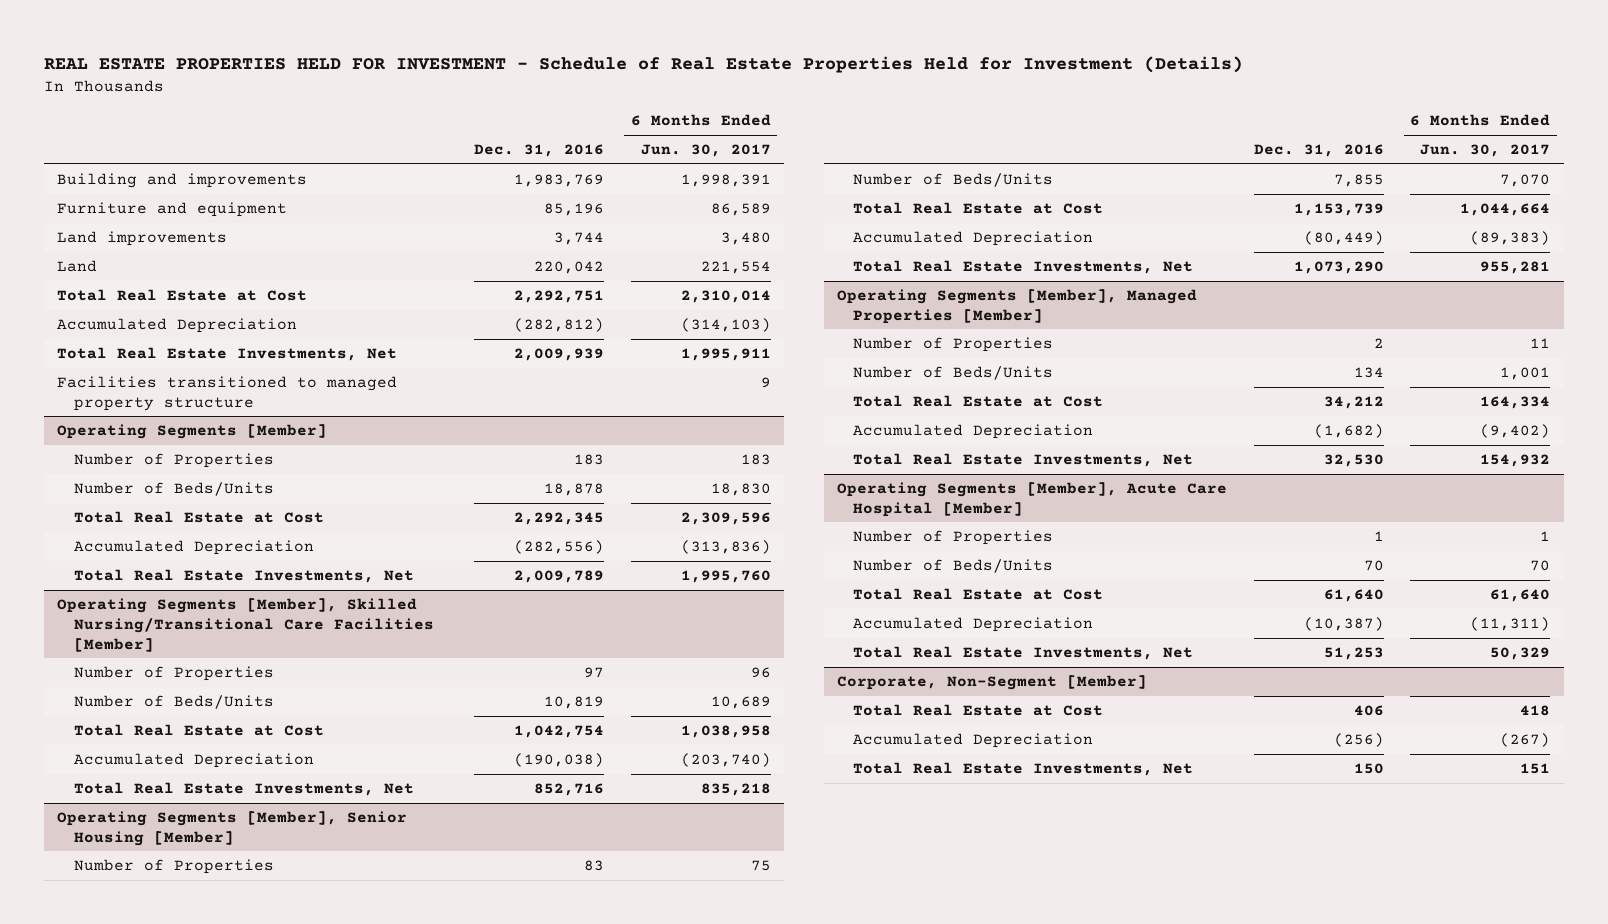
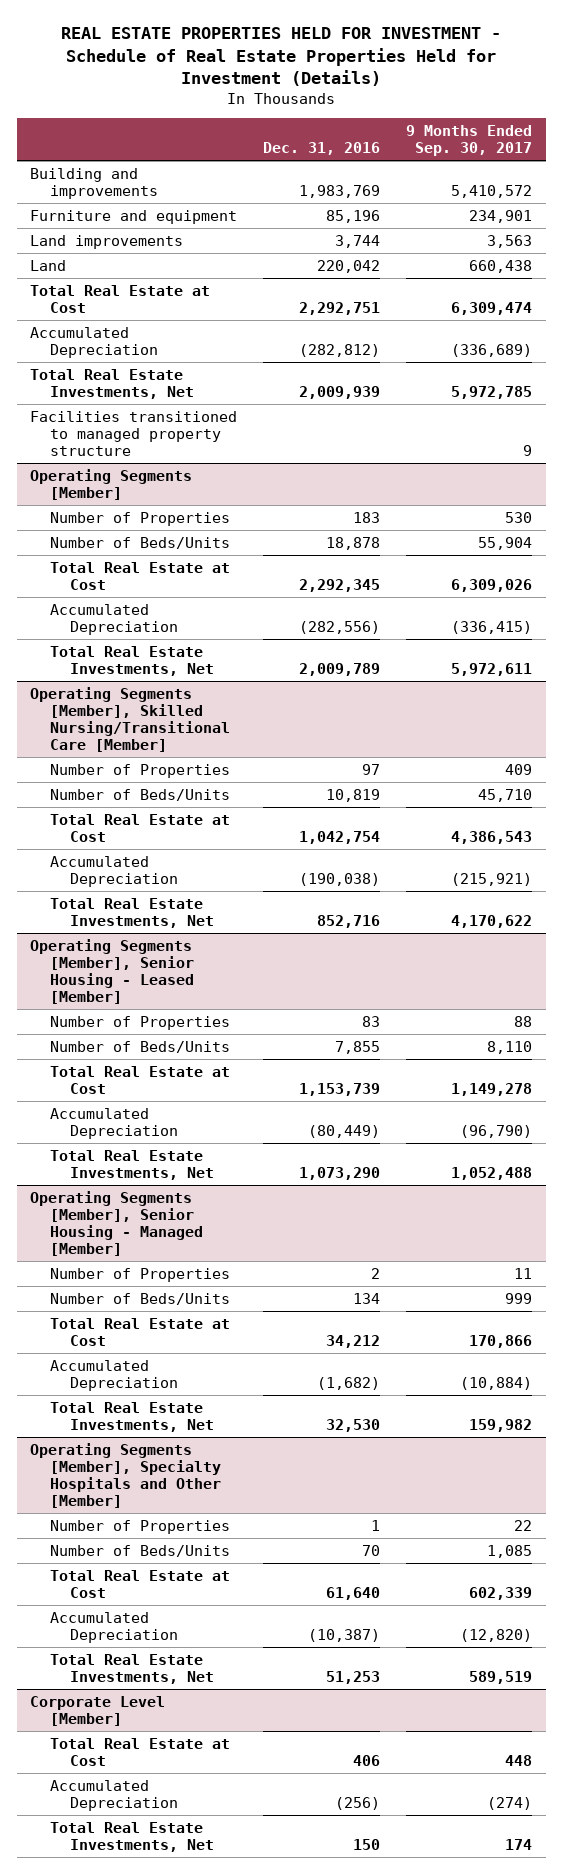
- | Dec. 31, 2016 | 6 Months Ended Jun. 30, 2017
+ | Dec. 31, 2016 | 9 Months Ended Sep. 30, 2017
- Operating Segments [Member], Skilled Nursing/Transitional Care Facilities [Member]
+ Operating Segments [Member], Skilled Nursing/Transitional Care [Member]
- Operating Segments [Member], Senior Housing [Member]
+ Operating Segments [Member], Senior Housing - Leased [Member]
- Operating Segments [Member], Managed Properties [Member]
+ Operating Segments [Member], Senior Housing - Managed [Member]
- Operating Segments [Member], Acute Care Hospital [Member]
+ Operating Segments [Member], Specialty Hospitals and Other [Member]
- Corporate, Non-Segment [Member]
+ Corporate Level [Member]

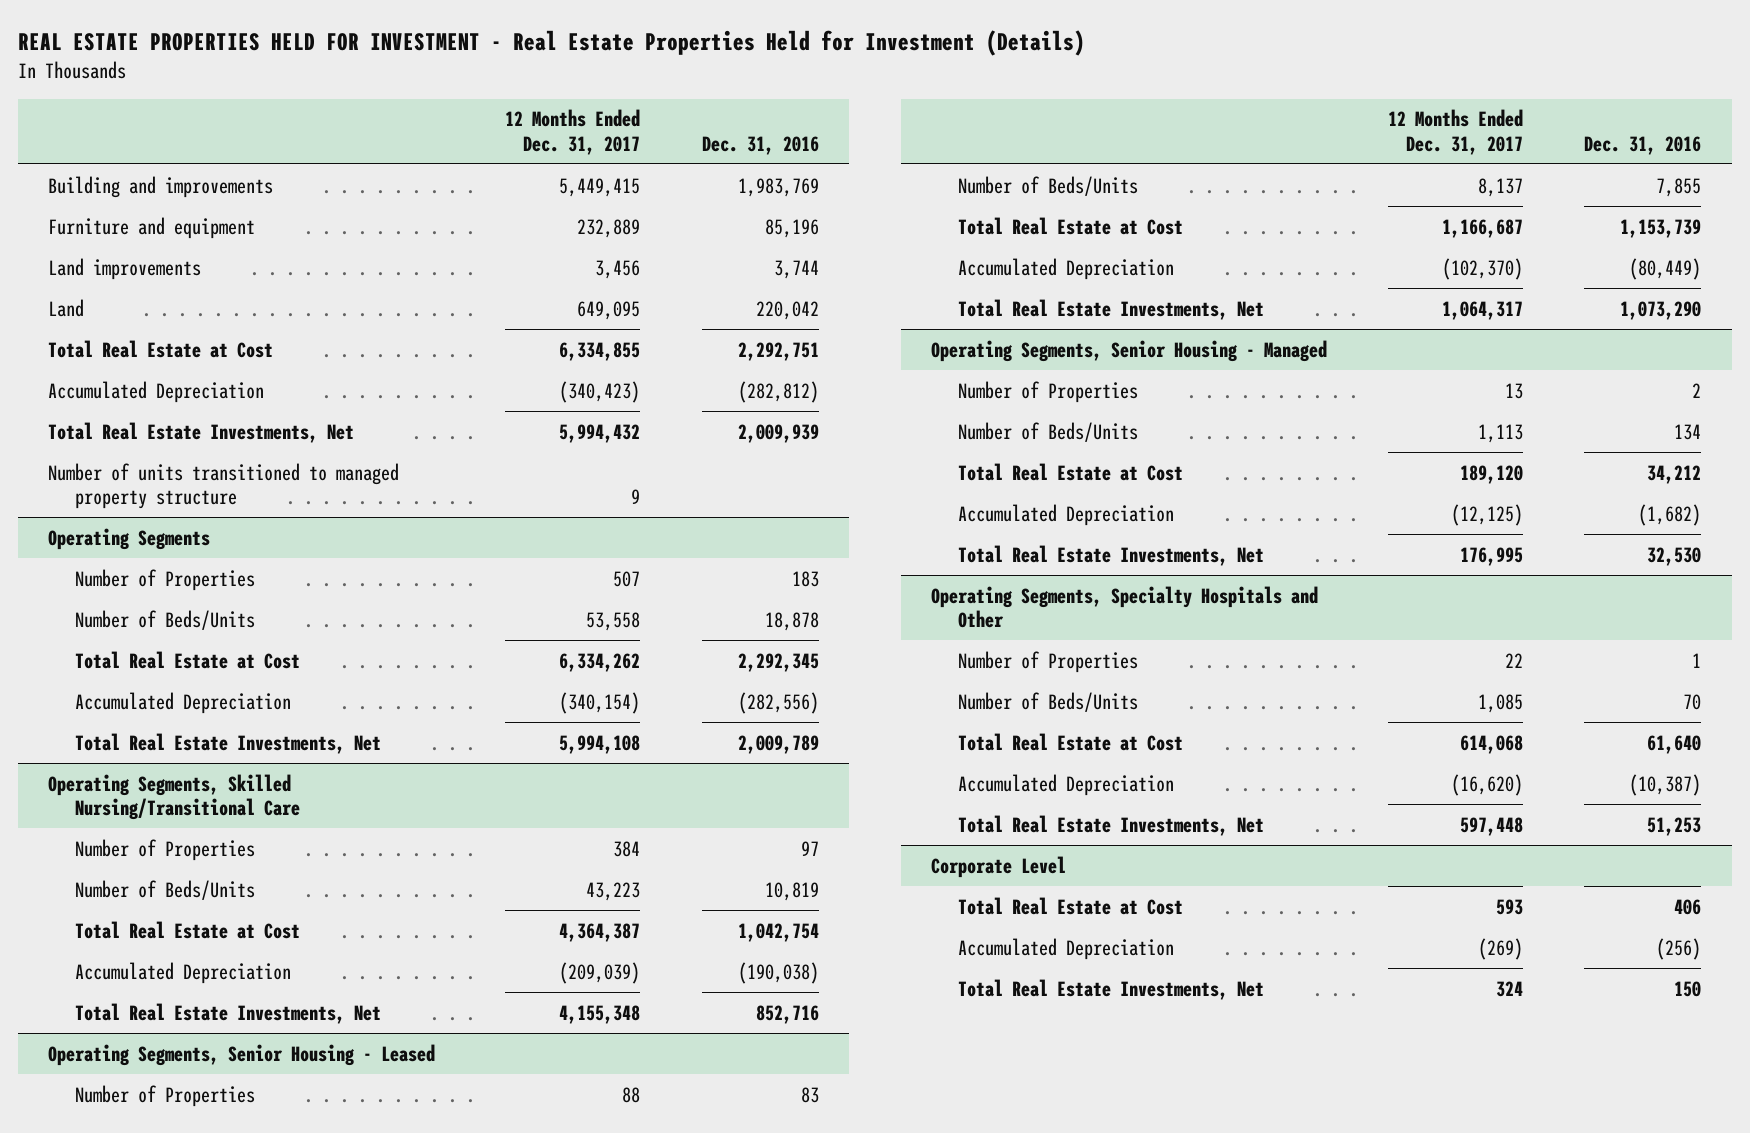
- REAL ESTATE PROPERTIES HELD FOR INVESTMENT - Schedule of Real Estate Properties Held for Investment (Details)
+ REAL ESTATE PROPERTIES HELD FOR INVESTMENT - Real Estate Properties Held for Investment (Details)
- | Dec. 31, 2016 | 9 Months Ended Sep. 30, 2017
+ | 12 Months Ended Dec. 31, 2017 | Dec. 31, 2016
- Facilities transitioned to managed property structure | | 9
- Operating Segments [Member]
+ Number of units transitioned to managed property structure | 9 |
+ Operating Segments
- Operating Segments [Member], Skilled Nursing/Transitional Care [Member]
+ Operating Segments, Skilled Nursing/Transitional Care
- Operating Segments [Member], Senior Housing - Leased [Member]
+ Operating Segments, Senior Housing - Leased
- Operating Segments [Member], Senior Housing - Managed [Member]
+ Operating Segments, Senior Housing - Managed
- Operating Segments [Member], Specialty Hospitals and Other [Member]
+ Operating Segments, Specialty Hospitals and Other
- Corporate Level [Member]
+ Corporate Level

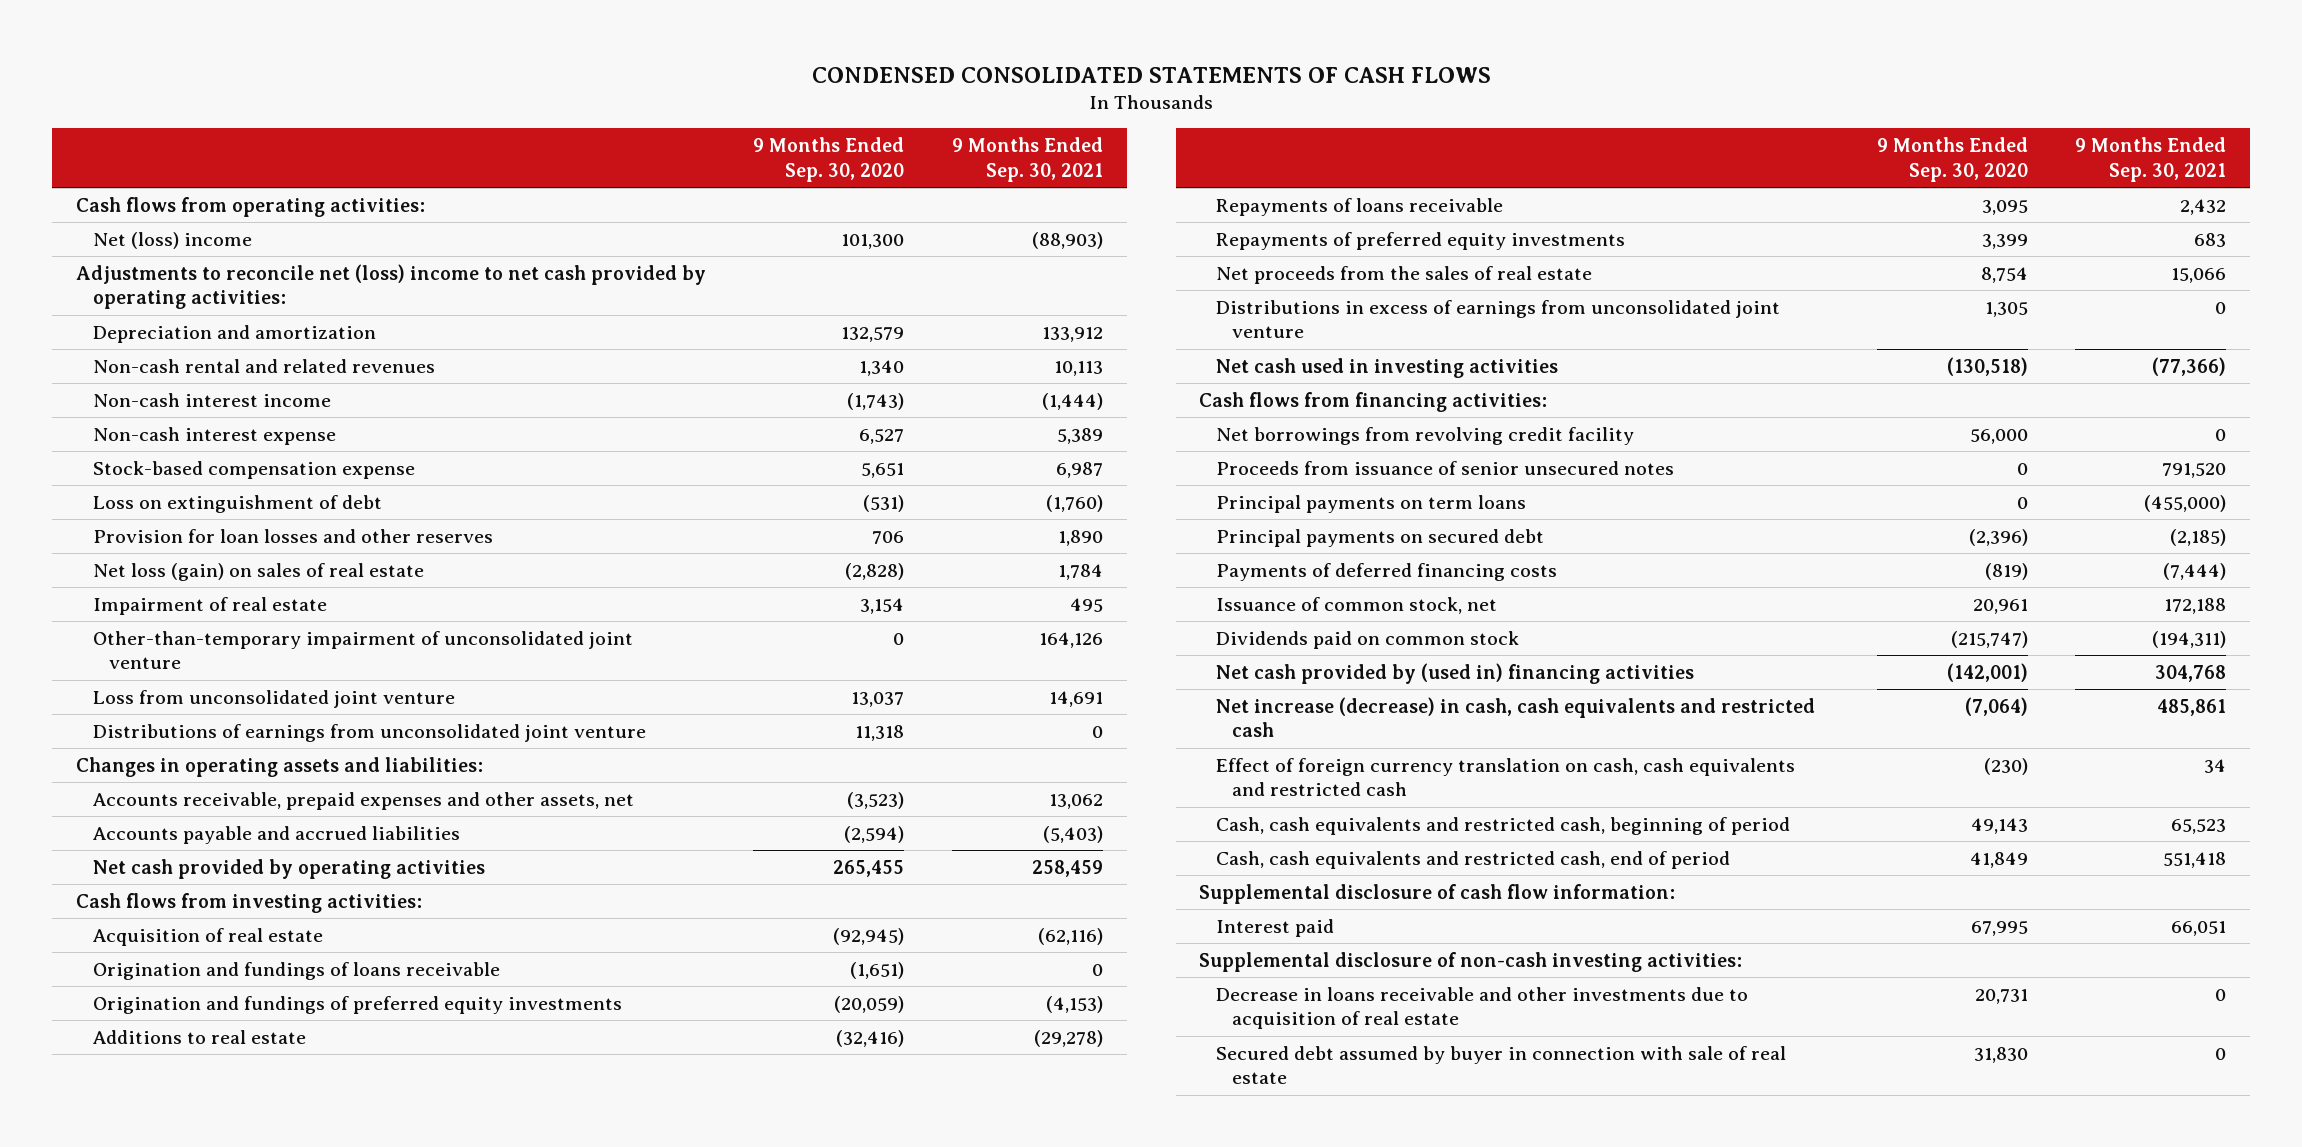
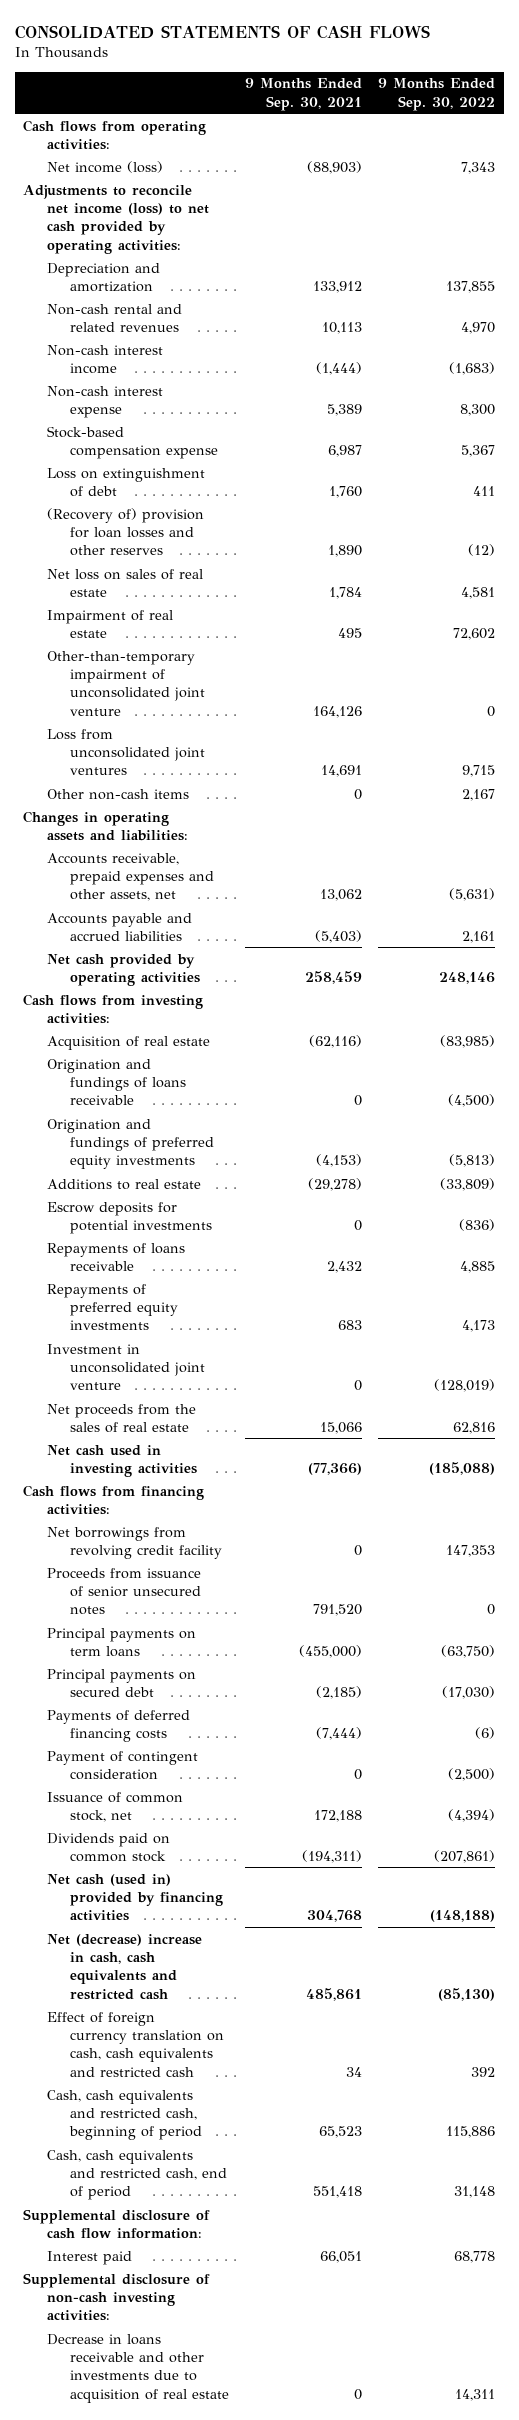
- CONDENSED CONSOLIDATED STATEMENTS OF CASH FLOWS
+ CONSOLIDATED STATEMENTS OF CASH FLOWS
- | 9 Months Ended Sep. 30, 2020 | 9 Months Ended Sep. 30, 2021
+ | 9 Months Ended Sep. 30, 2021 | 9 Months Ended Sep. 30, 2022
- Net (loss) income | 101,300 | (88,903)
- Adjustments to reconcile net (loss) income to net cash provided by operating activities:
+ Net income (loss) | (88,903) | 7,343
+ Adjustments to reconcile net income (loss) to net cash provided by operating activities:
- Loss on extinguishment of debt | (531) | (1,760)
- Provision for loan losses and other reserves | 706 | 1,890
- Net loss (gain) on sales of real estate | (2,828) | 1,784
+ Loss on extinguishment of debt | 1,760 | 411
+ (Recovery of) provision for loan losses and other reserves | 1,890 | (12)
+ Net loss on sales of real estate | 1,784 | 4,581
- Loss from unconsolidated joint venture | 13,037 | 14,691
- Distributions of earnings from unconsolidated joint venture | 11,318 | 0
+ Loss from unconsolidated joint ventures | 14,691 | 9,715
+ Other non-cash items | 0 | 2,167
+ Escrow deposits for potential investments | 0 | (836)
+ Investment in unconsolidated joint venture | 0 | (128,019)
- Distributions in excess of earnings from unconsolidated joint venture | 1,305 | 0
+ Payment of contingent consideration | 0 | (2,500)
- Net cash provided by (used in) financing activities | (142,001) | 304,768
- Net increase (decrease) in cash, cash equivalents and restricted cash | (7,064) | 485,861
+ Net cash (used in) provided by financing activities | 304,768 | (148,188)
+ Net (decrease) increase in cash, cash equivalents and restricted cash | 485,861 | (85,130)
- Secured debt assumed by buyer in connection with sale of real estate | 31,830 | 0

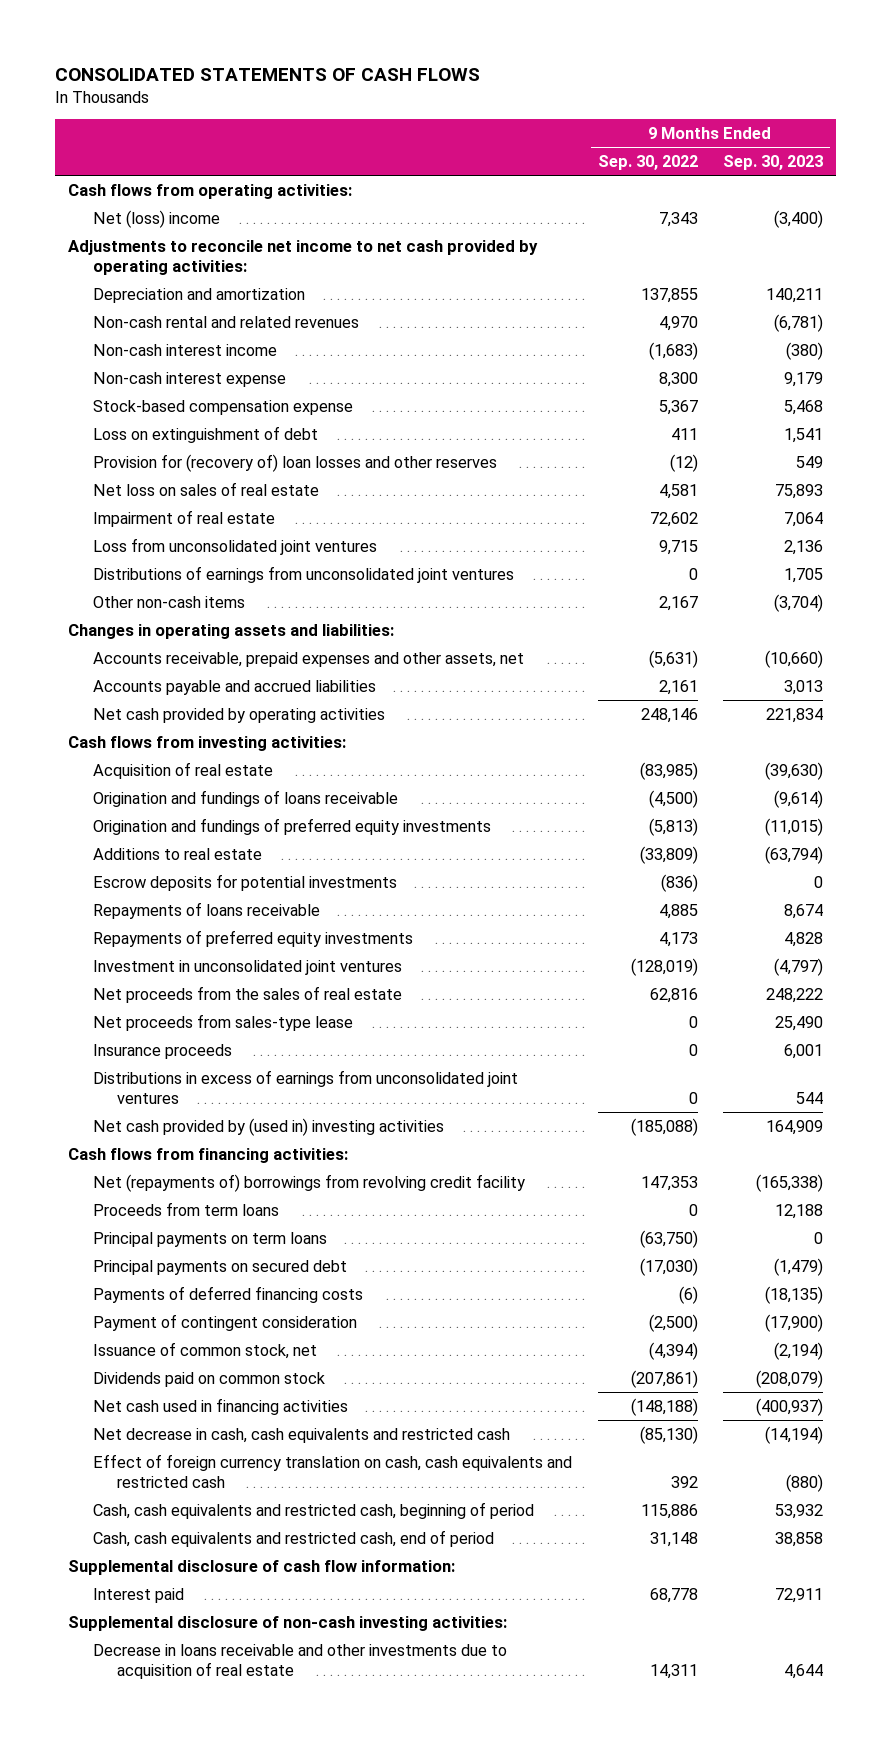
- | 9 Months Ended Sep. 30, 2021 | 9 Months Ended Sep. 30, 2022
+ | 9 Months Ended Sep. 30, 2022 | 9 Months Ended Sep. 30, 2023
- Net income (loss) | (88,903) | 7,343
- Adjustments to reconcile net income (loss) to net cash provided by operating activities:
+ Net (loss) income | 7,343 | (3,400)
+ Adjustments to reconcile net income to net cash provided by operating activities:
- (Recovery of) provision for loan losses and other reserves | 1,890 | (12)
+ Provision for (recovery of) loan losses and other reserves | (12) | 549
- Other-than-temporary impairment of unconsolidated joint venture | 164,126 | 0
+ Distributions of earnings from unconsolidated joint ventures | 0 | 1,705
- Investment in unconsolidated joint venture | 0 | (128,019)
+ Investment in unconsolidated joint ventures | (128,019) | (4,797)
- Net cash used in investing activities | (77,366) | (185,088)
+ Net proceeds from sales-type lease | 0 | 25,490
+ Insurance proceeds | 0 | 6,001
+ Distributions in excess of earnings from unconsolidated joint ventures | 0 | 544
+ Net cash provided by (used in) investing activities | (185,088) | 164,909
- Net borrowings from revolving credit facility | 0 | 147,353
- Proceeds from issuance of senior unsecured notes | 791,520 | 0
+ Net (repayments of) borrowings from revolving credit facility | 147,353 | (165,338)
+ Proceeds from term loans | 0 | 12,188
- Net cash (used in) provided by financing activities | 304,768 | (148,188)
- Net (decrease) increase in cash, cash equivalents and restricted cash | 485,861 | (85,130)
+ Net cash used in financing activities | (148,188) | (400,937)
+ Net decrease in cash, cash equivalents and restricted cash | (85,130) | (14,194)

